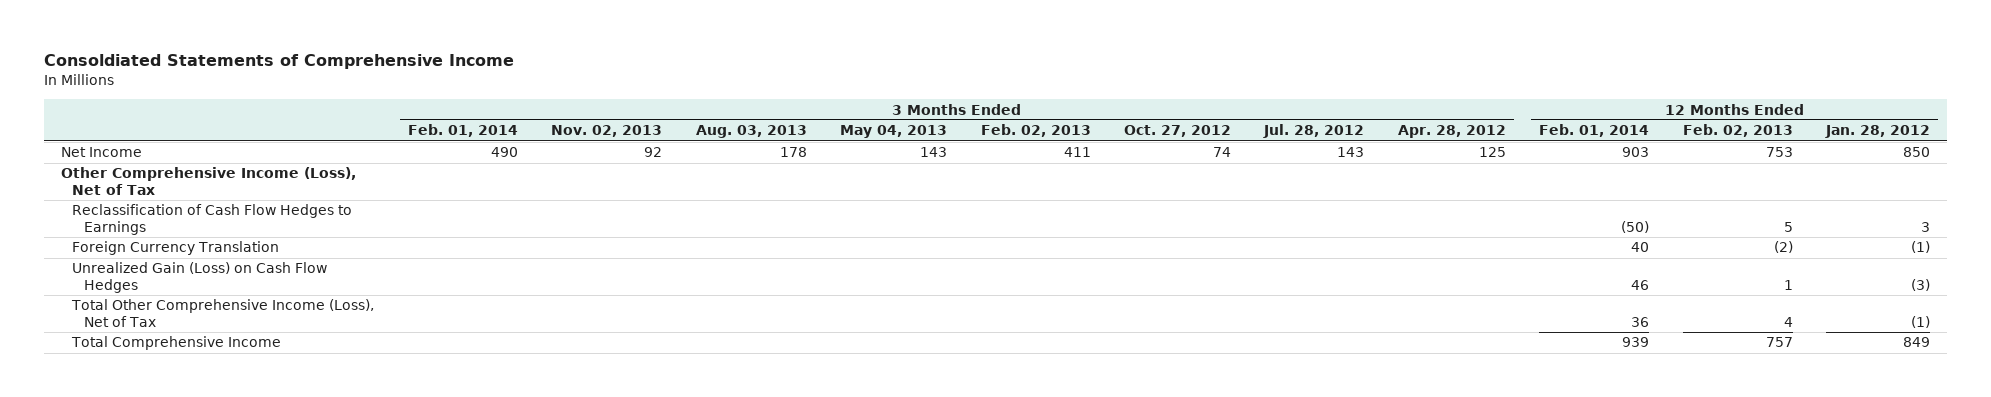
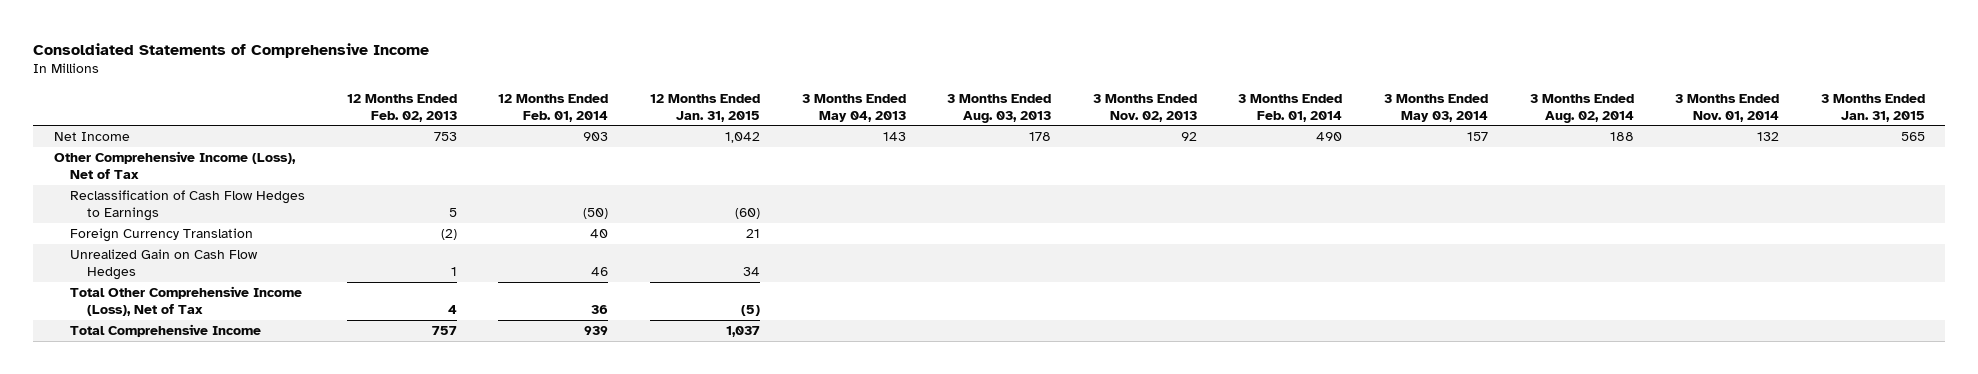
- | 3 Months Ended Feb. 01, 2014 | 3 Months Ended Nov. 02, 2013 | 3 Months Ended Aug. 03, 2013 | 3 Months Ended May 04, 2013 | 3 Months Ended Feb. 02, 2013 | 3 Months Ended Oct. 27, 2012 | 3 Months Ended Jul. 28, 2012 | 3 Months Ended Apr. 28, 2012 | 12 Months Ended Feb. 01, 2014 | 12 Months Ended Feb. 02, 2013 | 12 Months Ended Jan. 28, 2012
+ | 12 Months Ended Feb. 02, 2013 | 12 Months Ended Feb. 01, 2014 | 12 Months Ended Jan. 31, 2015 | 3 Months Ended May 04, 2013 | 3 Months Ended Aug. 03, 2013 | 3 Months Ended Nov. 02, 2013 | 3 Months Ended Feb. 01, 2014 | 3 Months Ended May 03, 2014 | 3 Months Ended Aug. 02, 2014 | 3 Months Ended Nov. 01, 2014 | 3 Months Ended Jan. 31, 2015
- Unrealized Gain (Loss) on Cash Flow Hedges | | | | | | | | | 46 | 1 | (3)
+ Unrealized Gain on Cash Flow Hedges | 1 | 46 | 34 | | | | | | | |

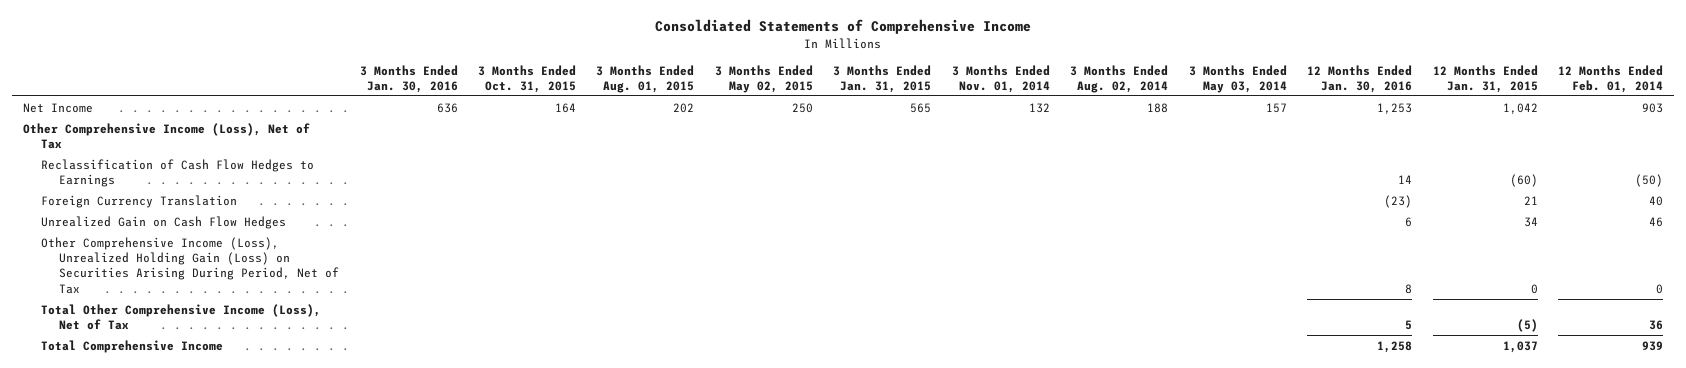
- | 12 Months Ended Feb. 02, 2013 | 12 Months Ended Feb. 01, 2014 | 12 Months Ended Jan. 31, 2015 | 3 Months Ended May 04, 2013 | 3 Months Ended Aug. 03, 2013 | 3 Months Ended Nov. 02, 2013 | 3 Months Ended Feb. 01, 2014 | 3 Months Ended May 03, 2014 | 3 Months Ended Aug. 02, 2014 | 3 Months Ended Nov. 01, 2014 | 3 Months Ended Jan. 31, 2015
+ | 3 Months Ended Jan. 30, 2016 | 3 Months Ended Oct. 31, 2015 | 3 Months Ended Aug. 01, 2015 | 3 Months Ended May 02, 2015 | 3 Months Ended Jan. 31, 2015 | 3 Months Ended Nov. 01, 2014 | 3 Months Ended Aug. 02, 2014 | 3 Months Ended May 03, 2014 | 12 Months Ended Jan. 30, 2016 | 12 Months Ended Jan. 31, 2015 | 12 Months Ended Feb. 01, 2014
+ Other Comprehensive Income (Loss), Unrealized Holding Gain (Loss) on Securities Arising During Period, Net of Tax | | | | | | | | | 8 | 0 | 0

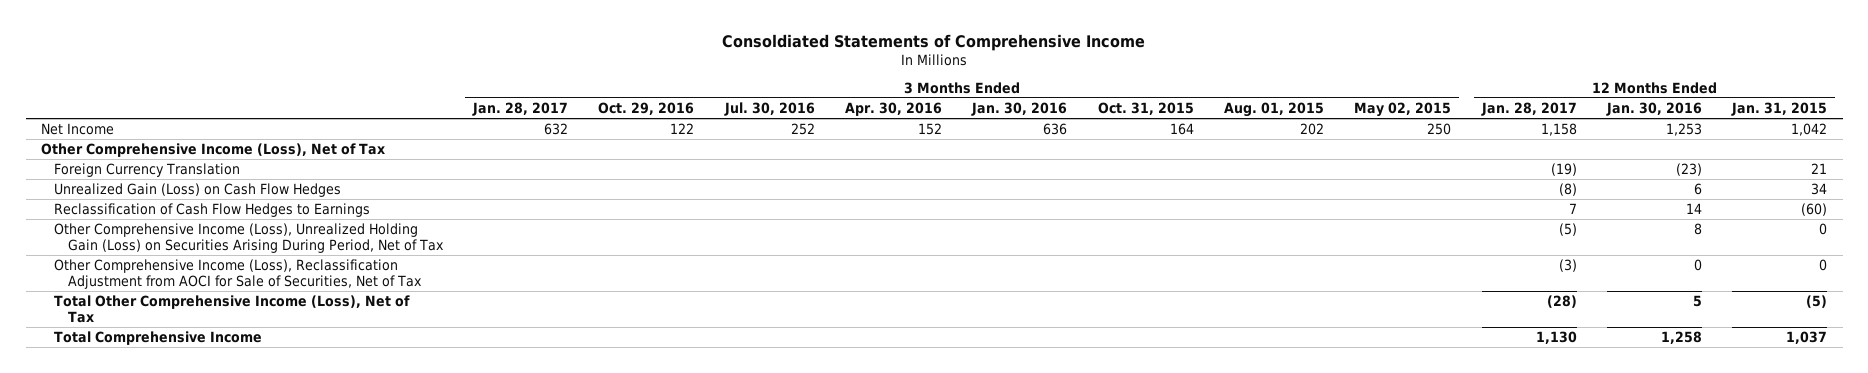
- | 3 Months Ended Jan. 30, 2016 | 3 Months Ended Oct. 31, 2015 | 3 Months Ended Aug. 01, 2015 | 3 Months Ended May 02, 2015 | 3 Months Ended Jan. 31, 2015 | 3 Months Ended Nov. 01, 2014 | 3 Months Ended Aug. 02, 2014 | 3 Months Ended May 03, 2014 | 12 Months Ended Jan. 30, 2016 | 12 Months Ended Jan. 31, 2015 | 12 Months Ended Feb. 01, 2014
+ | 3 Months Ended Jan. 28, 2017 | 3 Months Ended Oct. 29, 2016 | 3 Months Ended Jul. 30, 2016 | 3 Months Ended Apr. 30, 2016 | 3 Months Ended Jan. 30, 2016 | 3 Months Ended Oct. 31, 2015 | 3 Months Ended Aug. 01, 2015 | 3 Months Ended May 02, 2015 | 12 Months Ended Jan. 28, 2017 | 12 Months Ended Jan. 30, 2016 | 12 Months Ended Jan. 31, 2015
- Unrealized Gain on Cash Flow Hedges | | | | | | | | | 6 | 34 | 46
+ Unrealized Gain (Loss) on Cash Flow Hedges | | | | | | | | | (8) | 6 | 34
moved down: Reclassification of Cash Flow Hedges to Earnings | | | | | | | | | 7 | 14 | (60)
+ Other Comprehensive Income (Loss), Reclassification Adjustment from AOCI for Sale of Securities, Net of Tax | | | | | | | | | (3) | 0 | 0

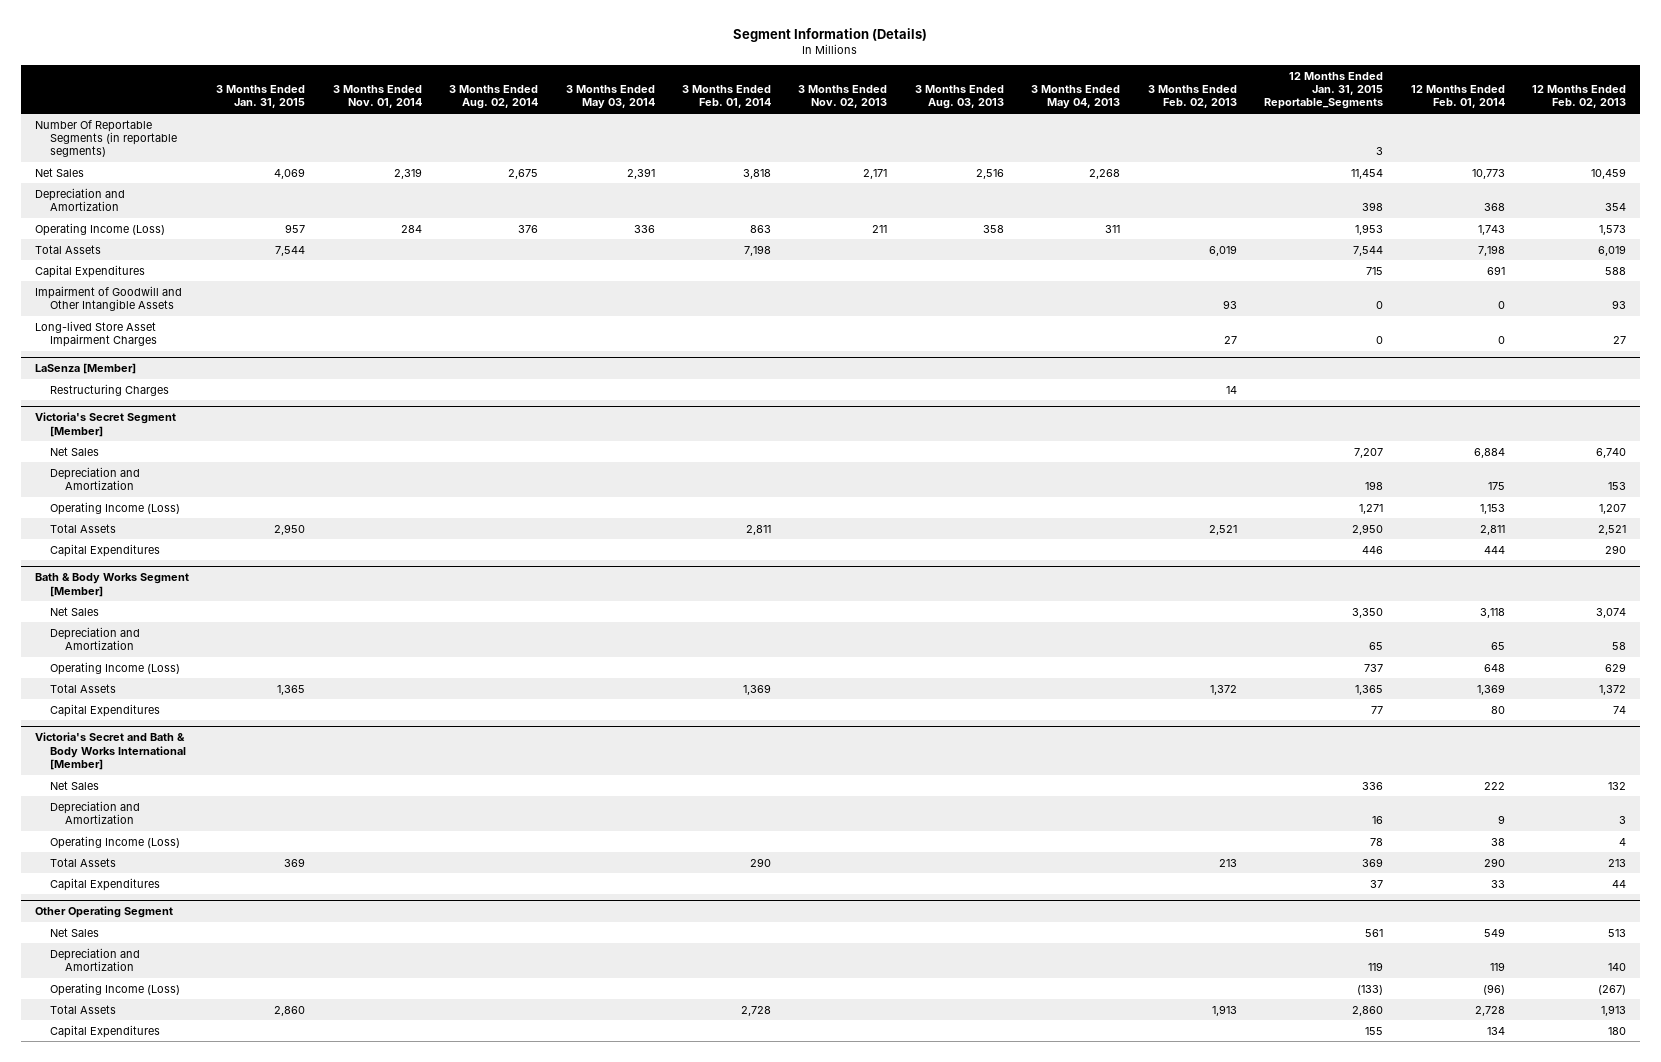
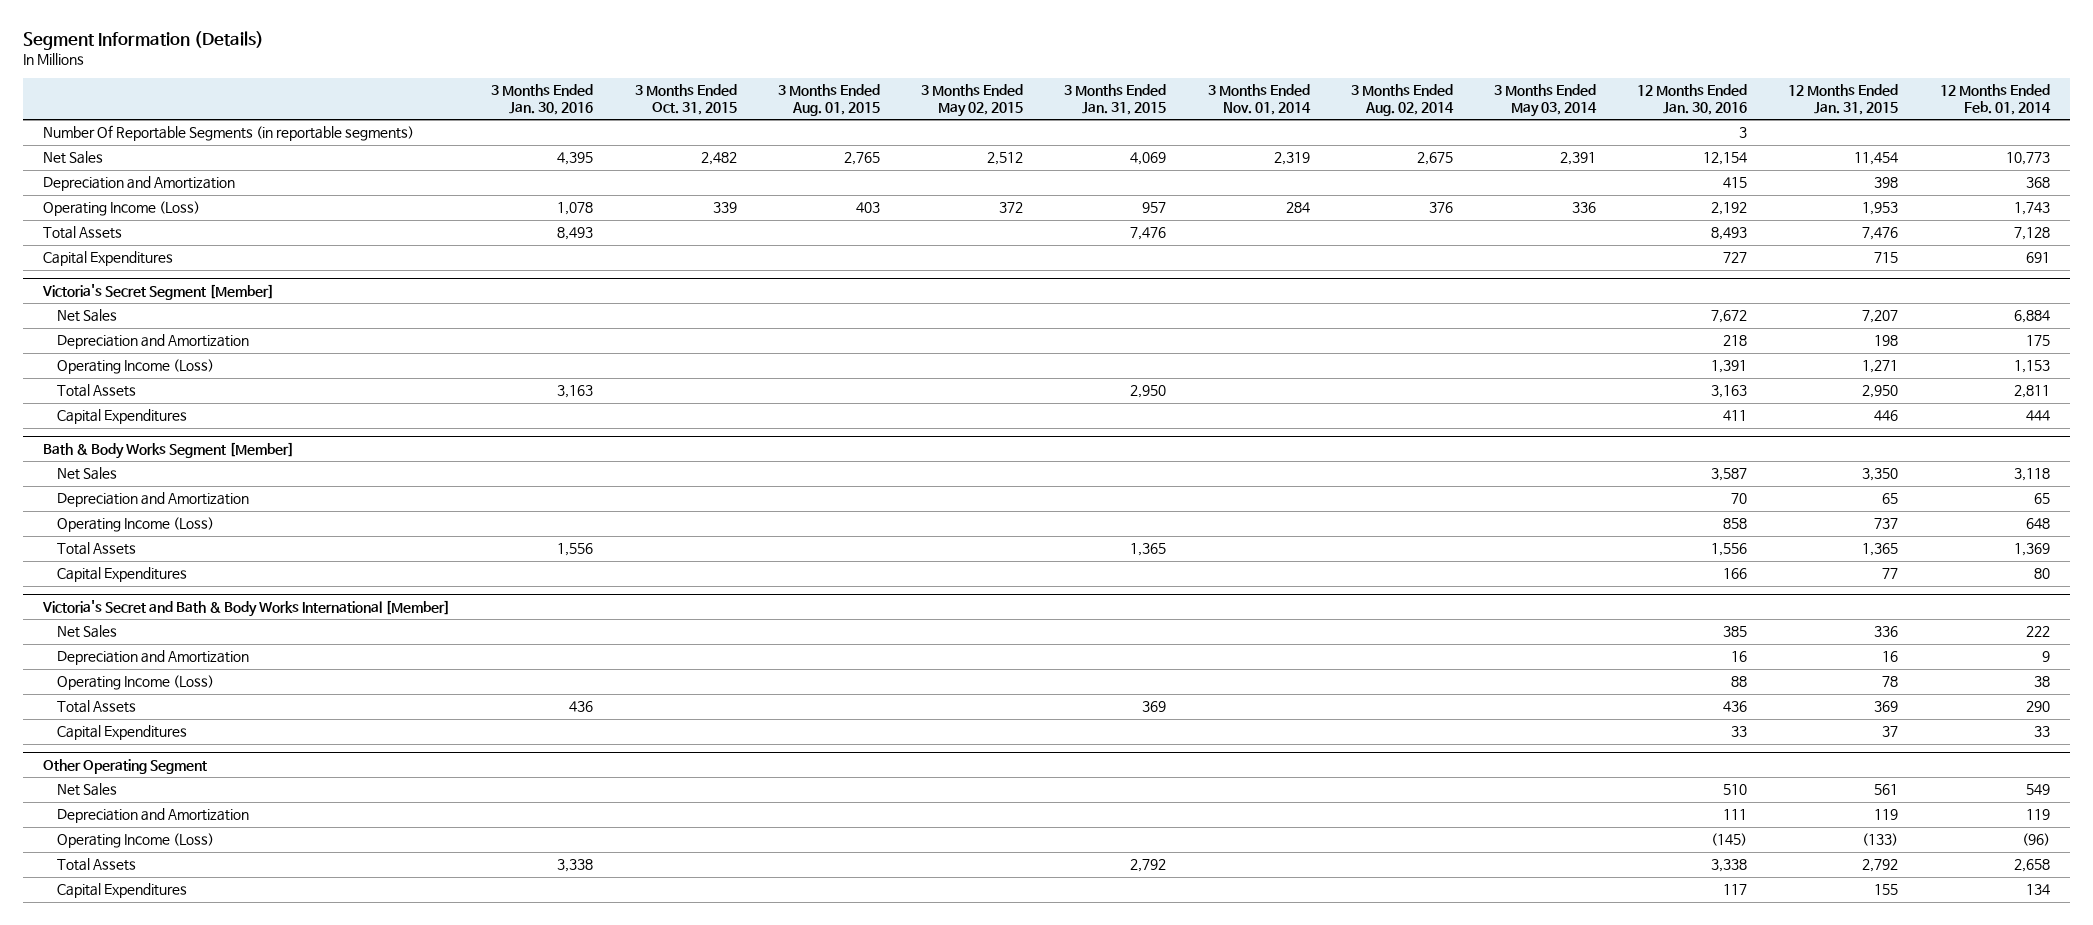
- | 3 Months Ended Jan. 31, 2015 | 3 Months Ended Nov. 01, 2014 | 3 Months Ended Aug. 02, 2014 | 3 Months Ended May 03, 2014 | 3 Months Ended Feb. 01, 2014 | 3 Months Ended Nov. 02, 2013 | 3 Months Ended Aug. 03, 2013 | 3 Months Ended May 04, 2013 | 3 Months Ended Feb. 02, 2013 | 12 Months Ended Jan. 31, 2015 Reportable_Segments | 12 Months Ended Feb. 01, 2014 | 12 Months Ended Feb. 02, 2013
+ | 3 Months Ended Jan. 30, 2016 | 3 Months Ended Oct. 31, 2015 | 3 Months Ended Aug. 01, 2015 | 3 Months Ended May 02, 2015 | 3 Months Ended Jan. 31, 2015 | 3 Months Ended Nov. 01, 2014 | 3 Months Ended Aug. 02, 2014 | 3 Months Ended May 03, 2014 | 12 Months Ended Jan. 30, 2016 | 12 Months Ended Jan. 31, 2015 | 12 Months Ended Feb. 01, 2014
- Total Assets | 7,544 | | | | 7,198 | | | | 6,019 | 7,544 | 7,198 | 6,019
+ Total Assets | 8,493 | | | | 7,476 | | | | 8,493 | 7,476 | 7,128
- Impairment of Goodwill and Other Intangible Assets | | | | | | | | | 93 | 0 | 0 | 93
- Long-lived Store Asset Impairment Charges | | | | | | | | | 27 | 0 | 0 | 27
- LaSenza [Member]
- Restructuring Charges | | | | | | | | | 14 | | |
@ Other Operating Segment
- Total Assets | 2,860 | | | | 2,728 | | | | 1,913 | 2,860 | 2,728 | 1,913
+ Total Assets | 3,338 | | | | 2,792 | | | | 3,338 | 2,792 | 2,658

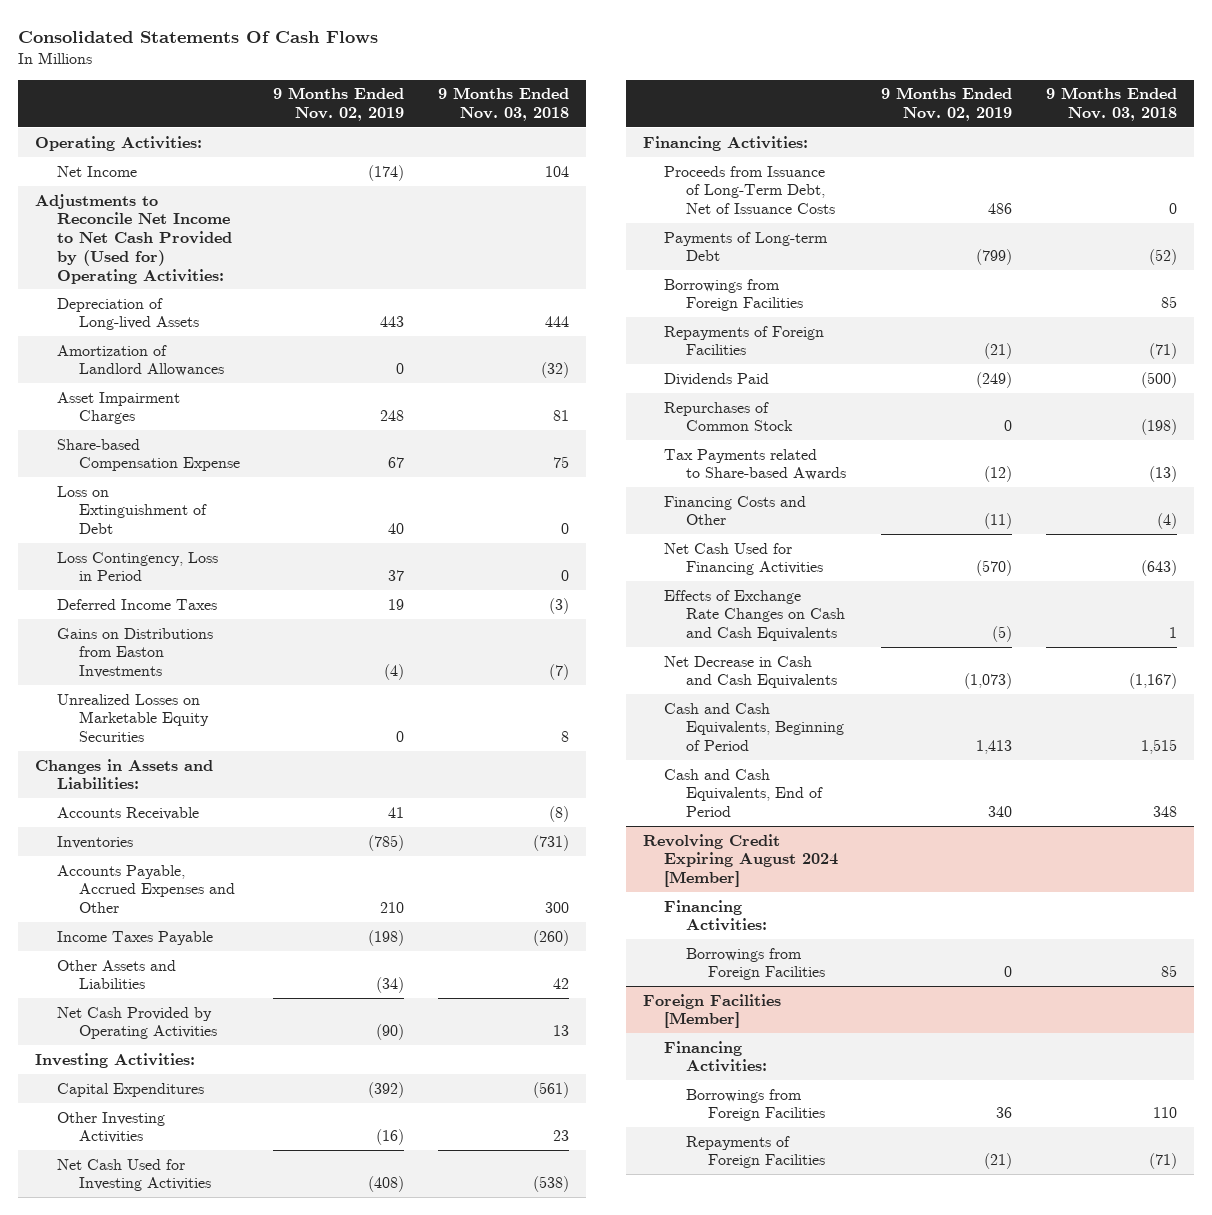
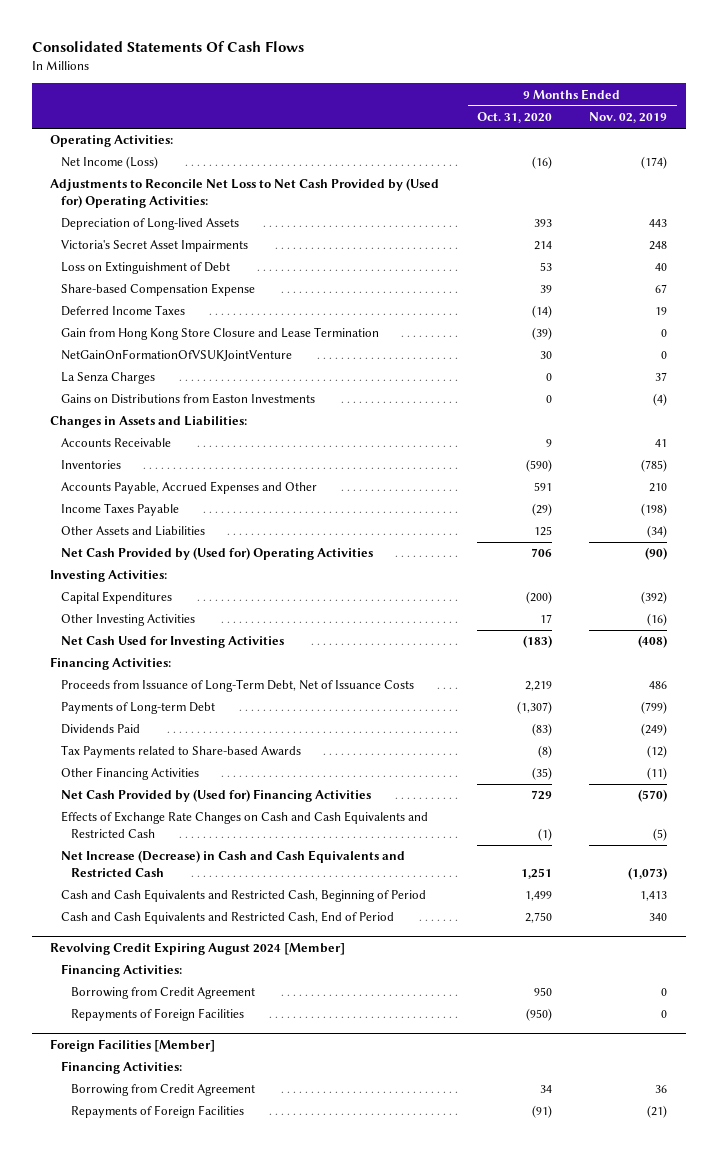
- | 9 Months Ended Nov. 02, 2019 | 9 Months Ended Nov. 03, 2018
+ | 9 Months Ended Oct. 31, 2020 | 9 Months Ended Nov. 02, 2019
- Net Income | (174) | 104
- Adjustments to Reconcile Net Income to Net Cash Provided by (Used for) Operating Activities:
+ Net Income (Loss) | (16) | (174)
+ Adjustments to Reconcile Net Loss to Net Cash Provided by (Used for) Operating Activities:
- Amortization of Landlord Allowances | 0 | (32)
- Asset Impairment Charges | 248 | 81
+ Victoria's Secret Asset Impairments | 214 | 248
- Loss Contingency, Loss in Period | 37 | 0
moved down: Share-based Compensation Expense | 39 | 67
+ Gain from Hong Kong Store Closure and Lease Termination | (39) | 0
+ NetGainOnFormationOfVSUKJointVenture | 30 | 0
+ La Senza Charges | 0 | 37
- Unrealized Losses on Marketable Equity Securities | 0 | 8
- Net Cash Provided by Operating Activities | (90) | 13
+ Net Cash Provided by (Used for) Operating Activities | 706 | (90)
- Borrowings from Foreign Facilities | | 85
- Repayments of Foreign Facilities | (21) | (71)
- Repurchases of Common Stock | 0 | (198)
- Financing Costs and Other | (11) | (4)
- Net Cash Used for Financing Activities | (570) | (643)
- Effects of Exchange Rate Changes on Cash and Cash Equivalents | (5) | 1
- Net Decrease in Cash and Cash Equivalents | (1,073) | (1,167)
- Cash and Cash Equivalents, Beginning of Period | 1,413 | 1,515
- Cash and Cash Equivalents, End of Period | 340 | 348
+ Other Financing Activities | (35) | (11)
+ Net Cash Provided by (Used for) Financing Activities | 729 | (570)
+ Effects of Exchange Rate Changes on Cash and Cash Equivalents and Restricted Cash | (1) | (5)
+ Net Increase (Decrease) in Cash and Cash Equivalents and Restricted Cash | 1,251 | (1,073)
+ Cash and Cash Equivalents and Restricted Cash, Beginning of Period | 1,499 | 1,413
+ Cash and Cash Equivalents and Restricted Cash, End of Period | 2,750 | 340
@ Revolving Credit Expiring August 2024 [Member]
- Borrowings from Foreign Facilities | 0 | 85
+ Borrowing from Credit Agreement | 950 | 0
+ Repayments of Foreign Facilities | (950) | 0
@ Foreign Facilities [Member]
- Borrowings from Foreign Facilities | 36 | 110
+ Borrowing from Credit Agreement | 34 | 36

